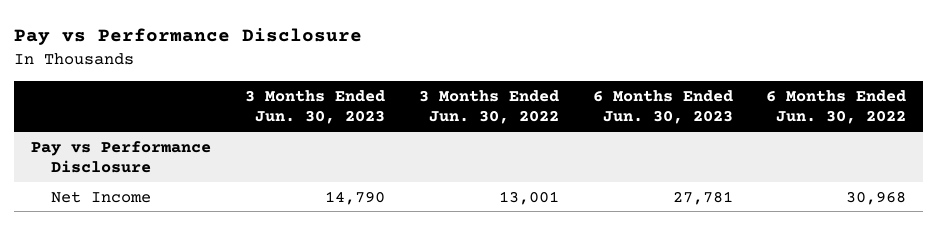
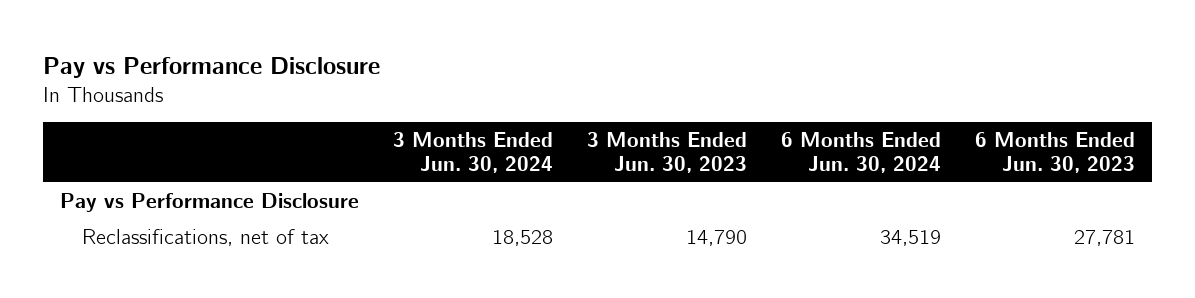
- | 3 Months Ended Jun. 30, 2023 | 3 Months Ended Jun. 30, 2022 | 6 Months Ended Jun. 30, 2023 | 6 Months Ended Jun. 30, 2022
+ | 3 Months Ended Jun. 30, 2024 | 3 Months Ended Jun. 30, 2023 | 6 Months Ended Jun. 30, 2024 | 6 Months Ended Jun. 30, 2023
- Net Income | 14,790 | 13,001 | 27,781 | 30,968
+ Reclassifications, net of tax | 18,528 | 14,790 | 34,519 | 27,781

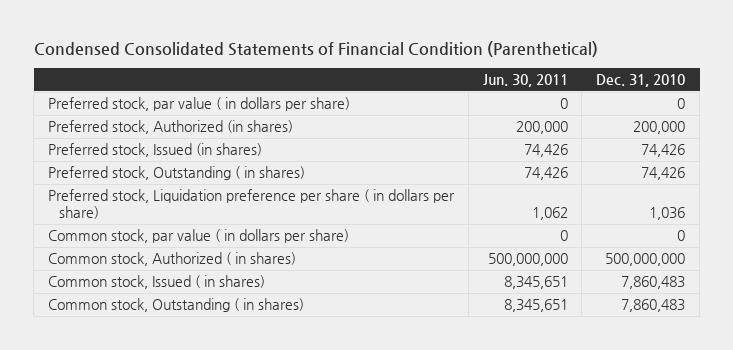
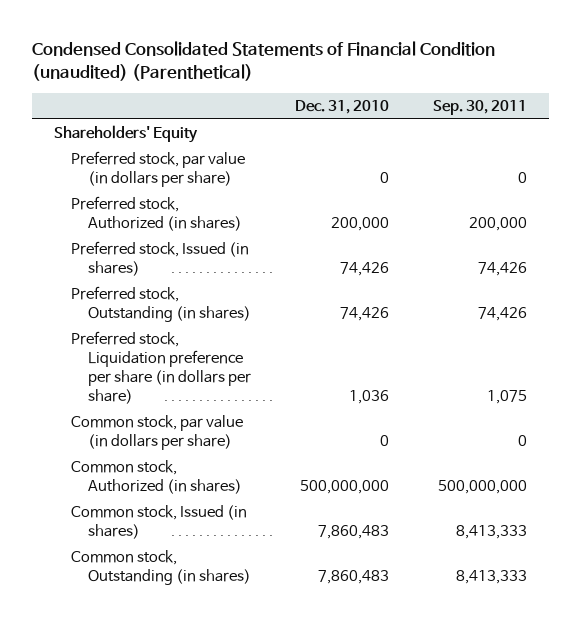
- Condensed Consolidated Statements of Financial Condition (Parenthetical)
+ Condensed Consolidated Statements of Financial Condition (unaudited) (Parenthetical)
- | Jun. 30, 2011 | Dec. 31, 2010
+ | Dec. 31, 2010 | Sep. 30, 2011
- Preferred stock, par value ( in dollars per share) | 0 | 0
+ Shareholders' Equity
+ Preferred stock, par value (in dollars per share) | 0 | 0
- Preferred stock, Outstanding ( in shares) | 74,426 | 74,426
- Preferred stock, Liquidation preference per share ( in dollars per share) | 1,062 | 1,036
- Common stock, par value ( in dollars per share) | 0 | 0
- Common stock, Authorized ( in shares) | 500,000,000 | 500,000,000
- Common stock, Issued ( in shares) | 8,345,651 | 7,860,483
- Common stock, Outstanding ( in shares) | 8,345,651 | 7,860,483
+ Preferred stock, Outstanding (in shares) | 74,426 | 74,426
+ Preferred stock, Liquidation preference per share (in dollars per share) | 1,036 | 1,075
+ Common stock, par value (in dollars per share) | 0 | 0
+ Common stock, Authorized (in shares) | 500,000,000 | 500,000,000
+ Common stock, Issued (in shares) | 7,860,483 | 8,413,333
+ Common stock, Outstanding (in shares) | 7,860,483 | 8,413,333

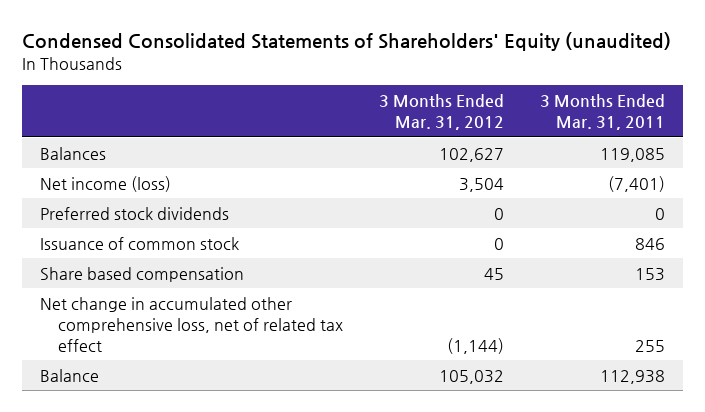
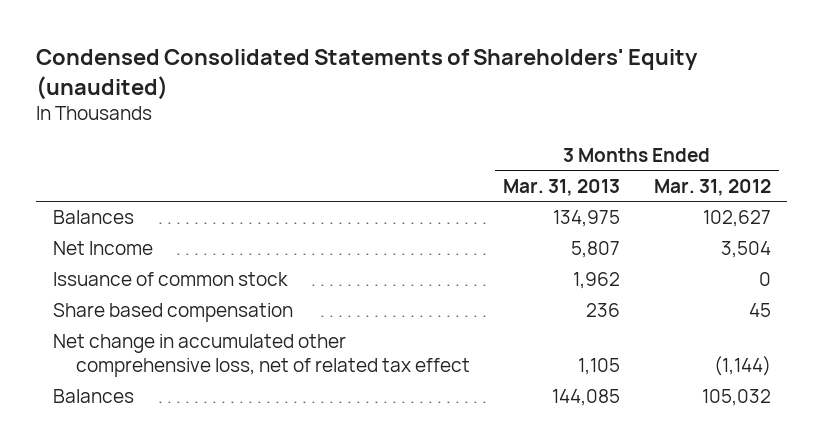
- | 3 Months Ended Mar. 31, 2012 | 3 Months Ended Mar. 31, 2011
+ | 3 Months Ended Mar. 31, 2013 | 3 Months Ended Mar. 31, 2012
- Net income (loss) | 3,504 | (7,401)
- Preferred stock dividends | 0 | 0
+ Net Income | 5,807 | 3,504
- Balance | 105,032 | 112,938
+ Balances | 144,085 | 105,032

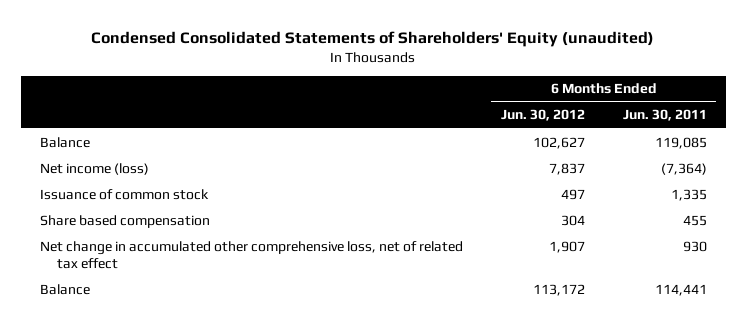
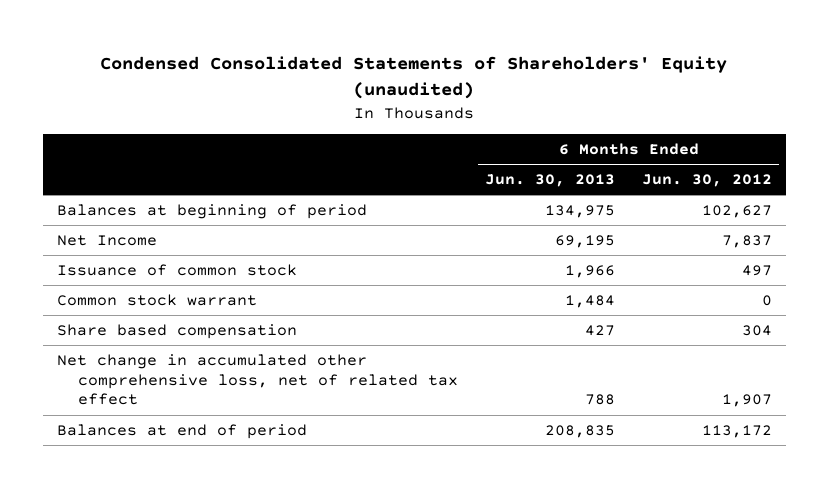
- | 6 Months Ended Jun. 30, 2012 | 6 Months Ended Jun. 30, 2011
+ | 6 Months Ended Jun. 30, 2013 | 6 Months Ended Jun. 30, 2012
- Balance | 102,627 | 119,085
- Net income (loss) | 7,837 | (7,364)
+ Balances at beginning of period | 134,975 | 102,627
+ Net Income | 69,195 | 7,837
+ Common stock warrant | 1,484 | 0
- Balance | 113,172 | 114,441
+ Balances at end of period | 208,835 | 113,172

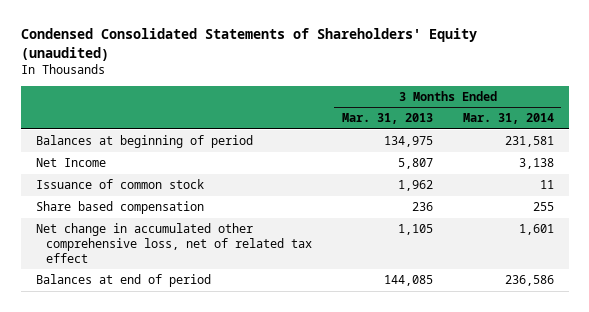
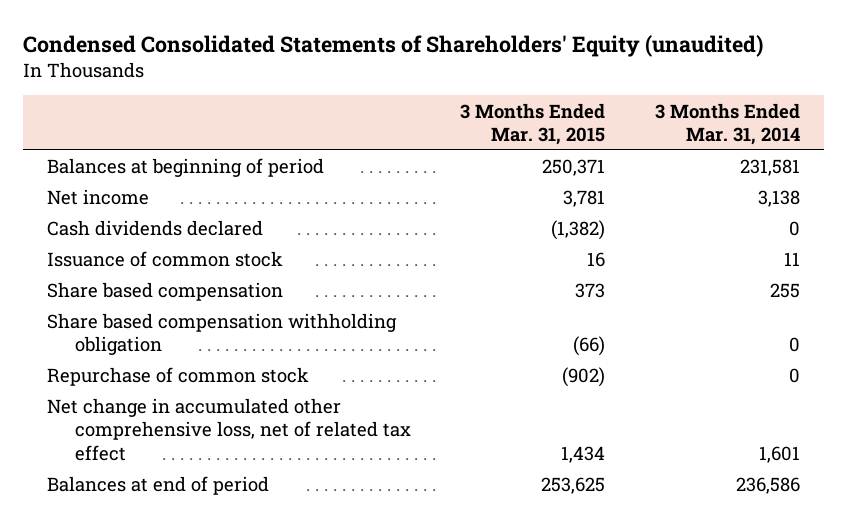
- | 3 Months Ended Mar. 31, 2013 | 3 Months Ended Mar. 31, 2014
+ | 3 Months Ended Mar. 31, 2015 | 3 Months Ended Mar. 31, 2014
- Net Income | 5,807 | 3,138
+ Net income | 3,781 | 3,138
+ Cash dividends declared | (1,382) | 0
+ Share based compensation withholding obligation | (66) | 0
+ Repurchase of common stock | (902) | 0

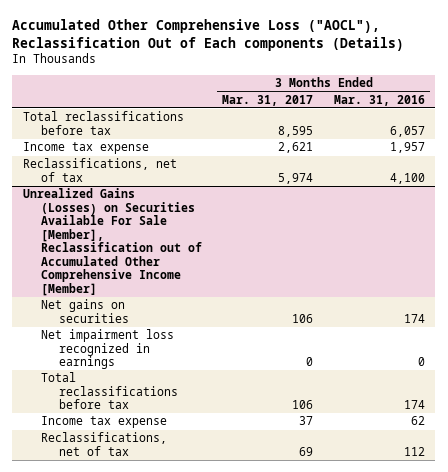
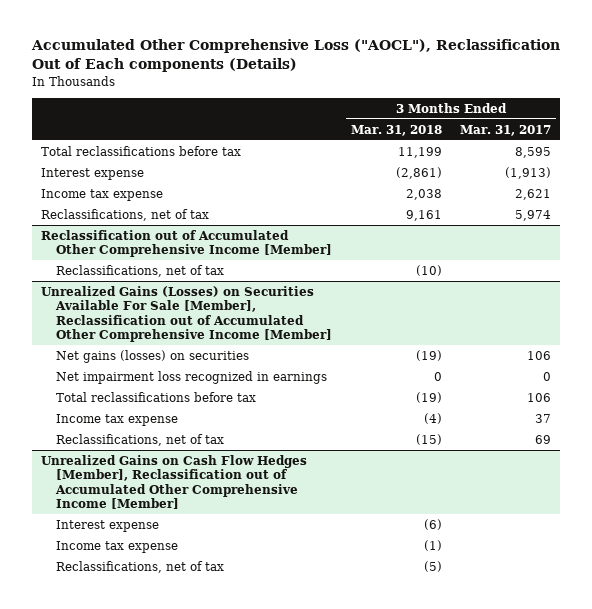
- | 3 Months Ended Mar. 31, 2017 | 3 Months Ended Mar. 31, 2016
+ | 3 Months Ended Mar. 31, 2018 | 3 Months Ended Mar. 31, 2017
+ Interest expense | (2,861) | (1,913)
+ Reclassification out of Accumulated Other Comprehensive Income [Member]
+ Reclassifications, net of tax | (10) |
@ Unrealized Gains (Losses) on Securities Available For Sale [Member], Reclassification out of Accumulated Other Comprehensive Income [Member]
- Net gains on securities | 106 | 174
+ Net gains (losses) on securities | (19) | 106
+ Unrealized Gains on Cash Flow Hedges [Member], Reclassification out of Accumulated Other Comprehensive Income [Member]
+ Interest expense | (6) |
+ Income tax expense | (1) |
+ Reclassifications, net of tax | (5) |

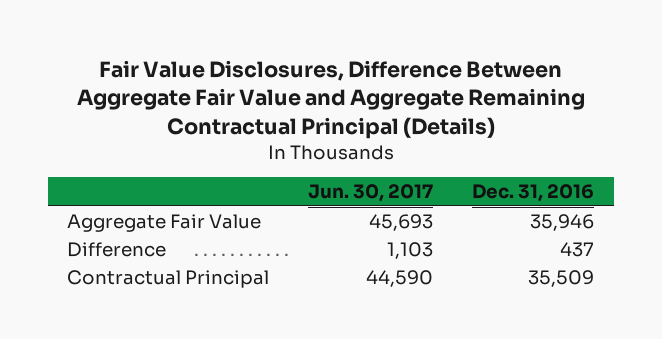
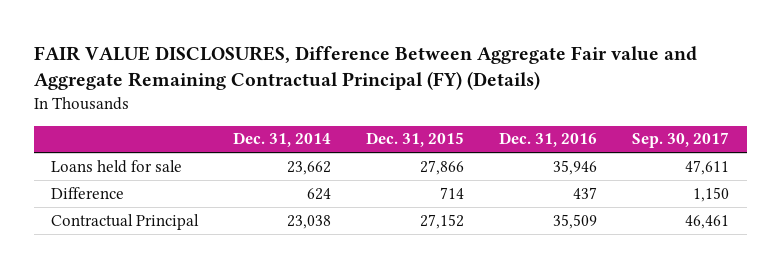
- Fair Value Disclosures, Difference Between Aggregate Fair Value and Aggregate Remaining Contractual Principal (Details)
+ FAIR VALUE DISCLOSURES, Difference Between Aggregate Fair value and Aggregate Remaining Contractual Principal (FY) (Details)
- | Jun. 30, 2017 | Dec. 31, 2016
+ | Dec. 31, 2014 | Dec. 31, 2015 | Dec. 31, 2016 | Sep. 30, 2017
- Aggregate Fair Value | 45,693 | 35,946
+ Loans held for sale | 23,662 | 27,866 | 35,946 | 47,611

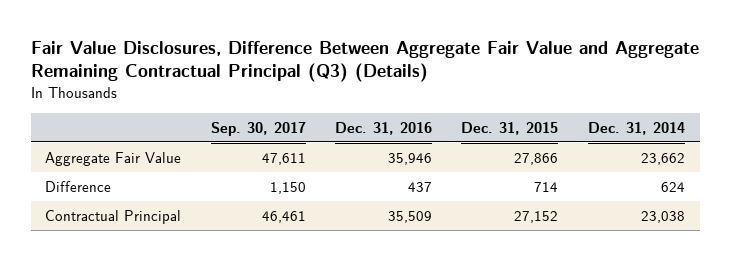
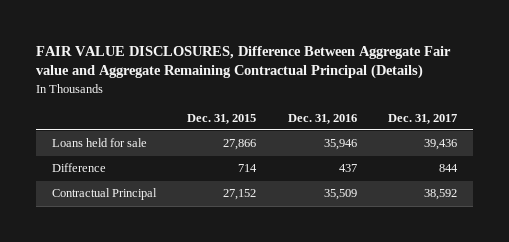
- Fair Value Disclosures, Difference Between Aggregate Fair Value and Aggregate Remaining Contractual Principal (Q3) (Details)
+ FAIR VALUE DISCLOSURES, Difference Between Aggregate Fair value and Aggregate Remaining Contractual Principal (Details)
- | Sep. 30, 2017 | Dec. 31, 2016 | Dec. 31, 2015 | Dec. 31, 2014
+ | Dec. 31, 2015 | Dec. 31, 2016 | Dec. 31, 2017
- Aggregate Fair Value | 47,611 | 35,946 | 27,866 | 23,662
+ Loans held for sale | 27,866 | 35,946 | 39,436

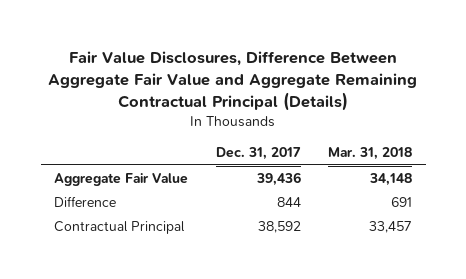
- FAIR VALUE DISCLOSURES, Difference Between Aggregate Fair value and Aggregate Remaining Contractual Principal (Details)
+ Fair Value Disclosures, Difference Between Aggregate Fair Value and Aggregate Remaining Contractual Principal (Details)
- | Dec. 31, 2015 | Dec. 31, 2016 | Dec. 31, 2017
+ | Dec. 31, 2017 | Mar. 31, 2018
- Loans held for sale | 27,866 | 35,946 | 39,436
+ Aggregate Fair Value | 39,436 | 34,148

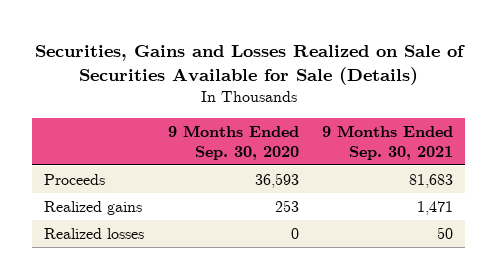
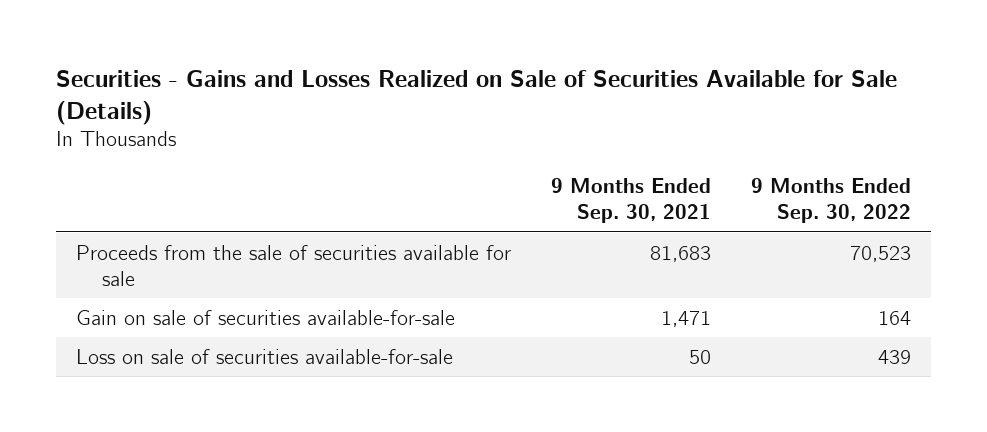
- Securities, Gains and Losses Realized on Sale of Securities Available for Sale (Details)
+ Securities - Gains and Losses Realized on Sale of Securities Available for Sale (Details)
- | 9 Months Ended Sep. 30, 2020 | 9 Months Ended Sep. 30, 2021
+ | 9 Months Ended Sep. 30, 2021 | 9 Months Ended Sep. 30, 2022
- Proceeds | 36,593 | 81,683
- Realized gains | 253 | 1,471
- Realized losses | 0 | 50
+ Proceeds from the sale of securities available for sale | 81,683 | 70,523
+ Gain on sale of securities available-for-sale | 1,471 | 164
+ Loss on sale of securities available-for-sale | 50 | 439

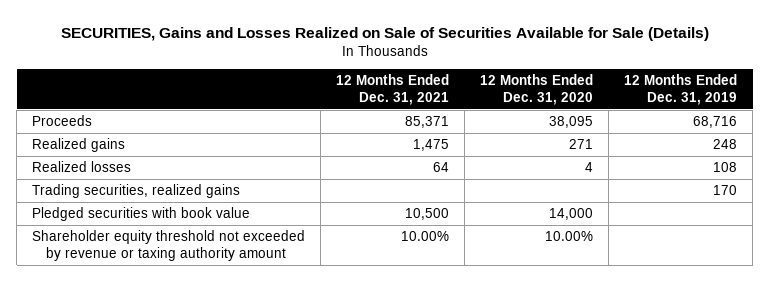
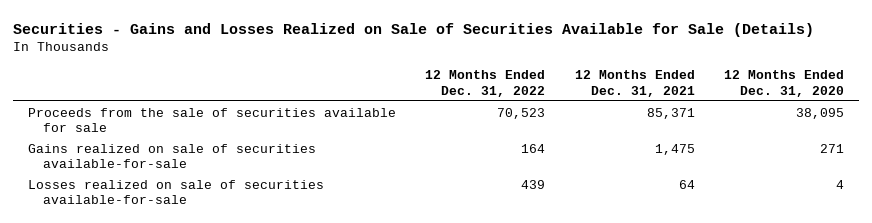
- SECURITIES, Gains and Losses Realized on Sale of Securities Available for Sale (Details)
+ Securities - Gains and Losses Realized on Sale of Securities Available for Sale (Details)
- | 12 Months Ended Dec. 31, 2021 | 12 Months Ended Dec. 31, 2020 | 12 Months Ended Dec. 31, 2019
+ | 12 Months Ended Dec. 31, 2022 | 12 Months Ended Dec. 31, 2021 | 12 Months Ended Dec. 31, 2020
- Proceeds | 85,371 | 38,095 | 68,716
- Realized gains | 1,475 | 271 | 248
- Realized losses | 64 | 4 | 108
- Trading securities, realized gains | | | 170
- Pledged securities with book value | 10,500 | 14,000 |
- Shareholder equity threshold not exceeded by revenue or taxing authority amount | 10.00% | 10.00% |
+ Proceeds from the sale of securities available for sale | 70,523 | 85,371 | 38,095
+ Gains realized on sale of securities available-for-sale | 164 | 1,475 | 271
+ Losses realized on sale of securities available-for-sale | 439 | 64 | 4

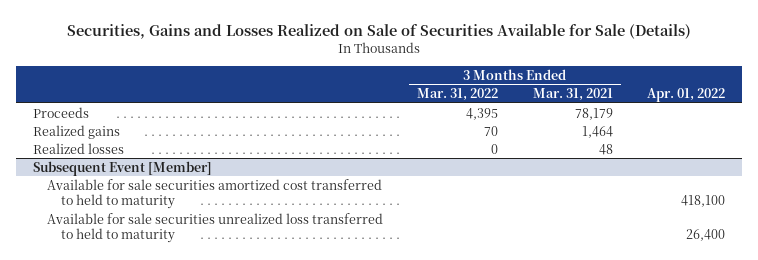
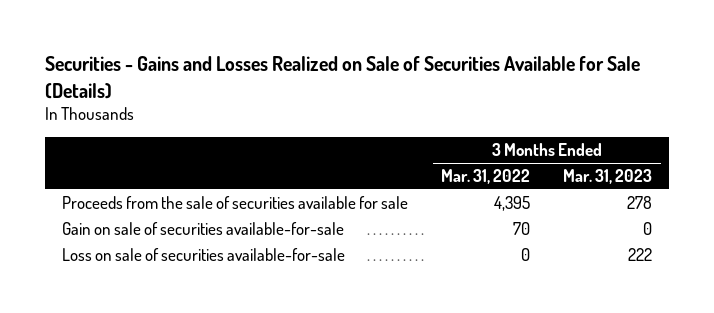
- Securities, Gains and Losses Realized on Sale of Securities Available for Sale (Details)
+ Securities - Gains and Losses Realized on Sale of Securities Available for Sale (Details)
- | 3 Months Ended Mar. 31, 2022 | 3 Months Ended Mar. 31, 2021 | Apr. 01, 2022
+ | 3 Months Ended Mar. 31, 2022 | 3 Months Ended Mar. 31, 2023
- Proceeds | 4,395 | 78,179 |
- Realized gains | 70 | 1,464 |
- Realized losses | 0 | 48 |
- Subsequent Event [Member]
- Available for sale securities amortized cost transferred to held to maturity | | | 418,100
- Available for sale securities unrealized loss transferred to held to maturity | | | 26,400
+ Proceeds from the sale of securities available for sale | 4,395 | 278
+ Gain on sale of securities available-for-sale | 70 | 0
+ Loss on sale of securities available-for-sale | 0 | 222

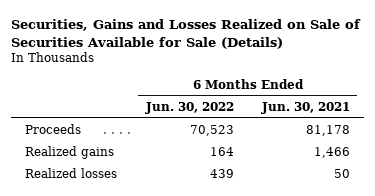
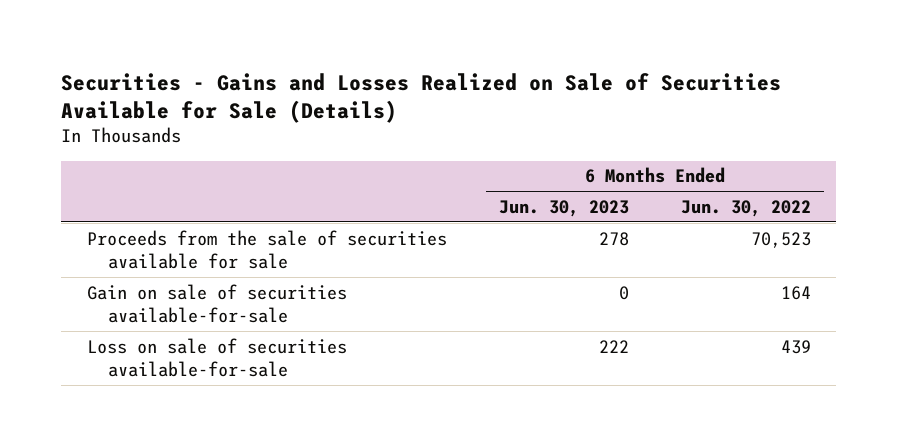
- Securities, Gains and Losses Realized on Sale of Securities Available for Sale (Details)
+ Securities - Gains and Losses Realized on Sale of Securities Available for Sale (Details)
- | 6 Months Ended Jun. 30, 2022 | 6 Months Ended Jun. 30, 2021
+ | 6 Months Ended Jun. 30, 2023 | 6 Months Ended Jun. 30, 2022
- Proceeds | 70,523 | 81,178
- Realized gains | 164 | 1,466
- Realized losses | 439 | 50
+ Proceeds from the sale of securities available for sale | 278 | 70,523
+ Gain on sale of securities available-for-sale | 0 | 164
+ Loss on sale of securities available-for-sale | 222 | 439

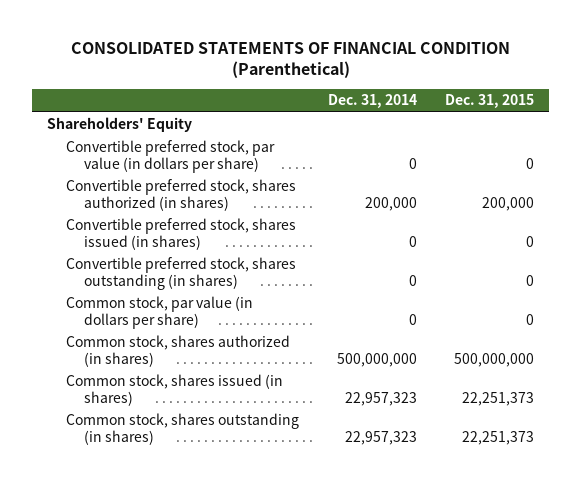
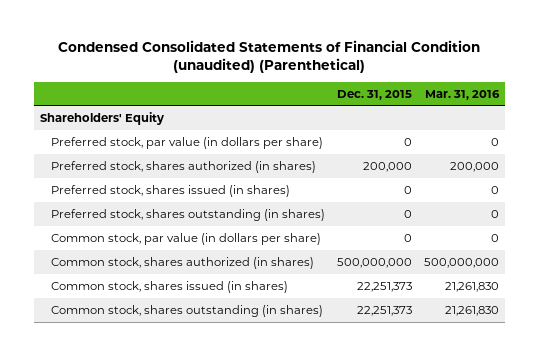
- CONSOLIDATED STATEMENTS OF FINANCIAL CONDITION (Parenthetical)
+ Condensed Consolidated Statements of Financial Condition (unaudited) (Parenthetical)
- | Dec. 31, 2014 | Dec. 31, 2015
+ | Dec. 31, 2015 | Mar. 31, 2016
- Convertible preferred stock, par value (in dollars per share) | 0 | 0
- Convertible preferred stock, shares authorized (in shares) | 200,000 | 200,000
- Convertible preferred stock, shares issued (in shares) | 0 | 0
- Convertible preferred stock, shares outstanding (in shares) | 0 | 0
+ Preferred stock, par value (in dollars per share) | 0 | 0
+ Preferred stock, shares authorized (in shares) | 200,000 | 200,000
+ Preferred stock, shares issued (in shares) | 0 | 0
+ Preferred stock, shares outstanding (in shares) | 0 | 0

